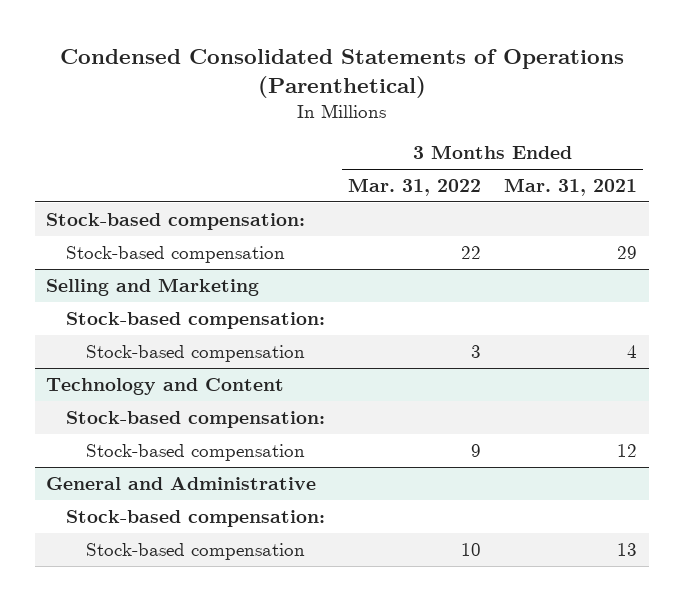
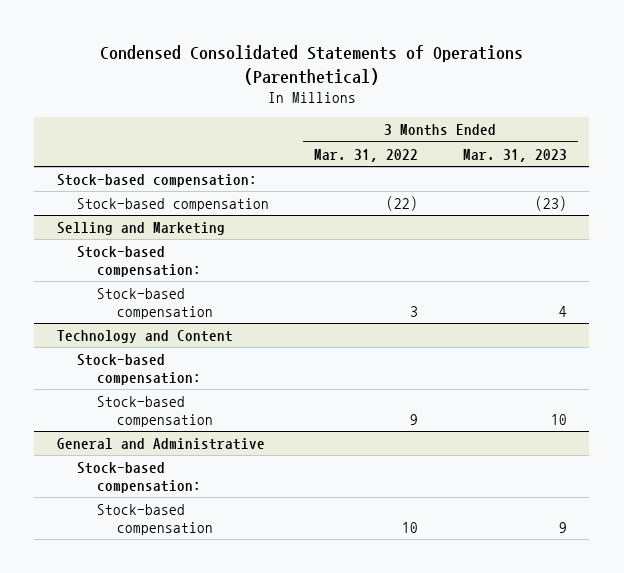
- | 3 Months Ended Mar. 31, 2022 | 3 Months Ended Mar. 31, 2021
+ | 3 Months Ended Mar. 31, 2022 | 3 Months Ended Mar. 31, 2023
- Stock-based compensation | 22 | 29
+ Stock-based compensation | (22) | (23)

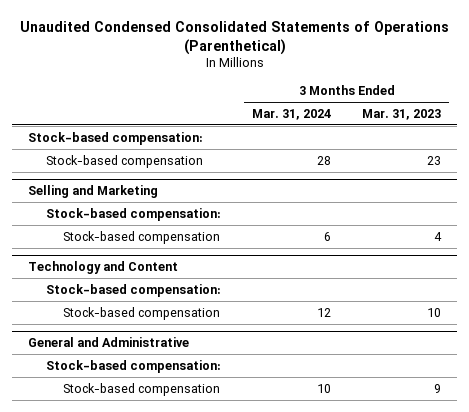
- Condensed Consolidated Statements of Operations (Parenthetical)
+ Unaudited Condensed Consolidated Statements of Operations (Parenthetical)
- | 3 Months Ended Mar. 31, 2022 | 3 Months Ended Mar. 31, 2023
+ | 3 Months Ended Mar. 31, 2024 | 3 Months Ended Mar. 31, 2023
- Stock-based compensation | (22) | (23)
+ Stock-based compensation | 28 | 23

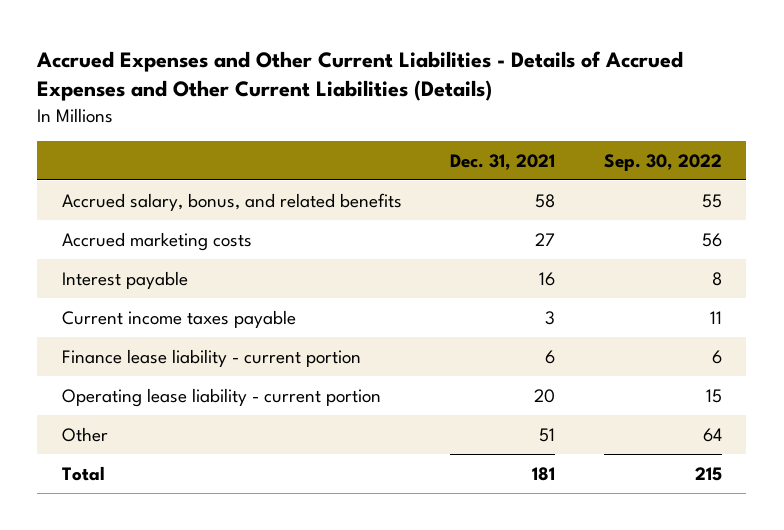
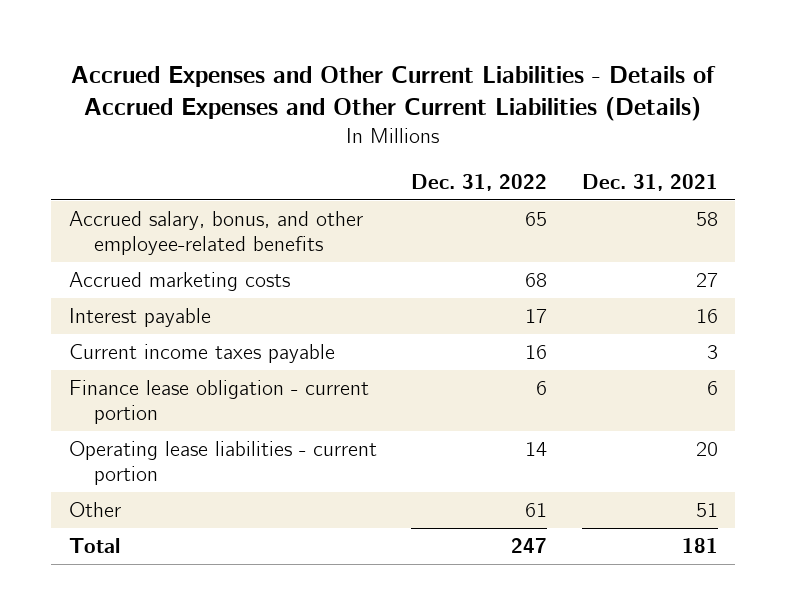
- | Dec. 31, 2021 | Sep. 30, 2022
+ | Dec. 31, 2022 | Dec. 31, 2021
- Accrued salary, bonus, and related benefits | 58 | 55
+ Accrued salary, bonus, and other employee-related benefits | 65 | 58
- Finance lease liability - current portion | 6 | 6
- Operating lease liability - current portion | 20 | 15
+ Finance lease obligation - current portion | 6 | 6
+ Operating lease liabilities - current portion | 14 | 20

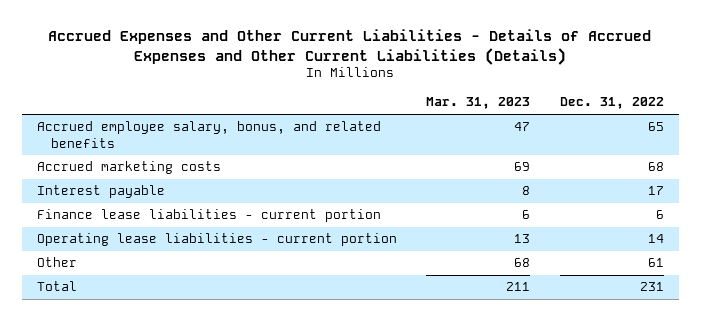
- | Dec. 31, 2022 | Dec. 31, 2021
+ | Mar. 31, 2023 | Dec. 31, 2022
- Accrued salary, bonus, and other employee-related benefits | 65 | 58
+ Accrued employee salary, bonus, and related benefits | 47 | 65
- Current income taxes payable | 16 | 3
- Finance lease obligation - current portion | 6 | 6
+ Finance lease liabilities - current portion | 6 | 6
- Total | 247 | 181
+ Total | 211 | 231

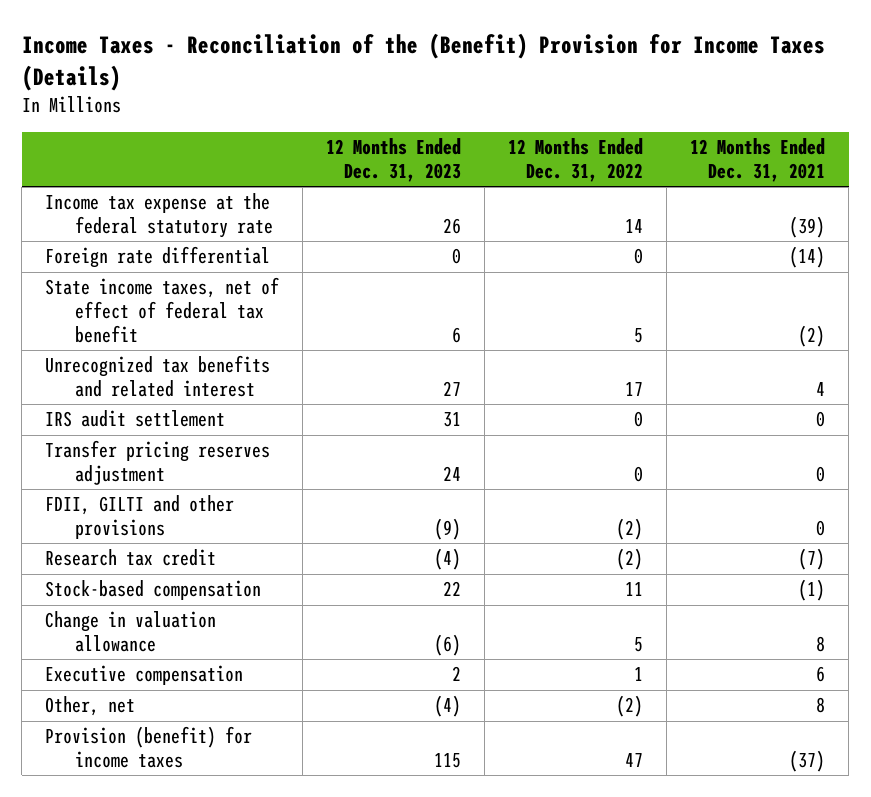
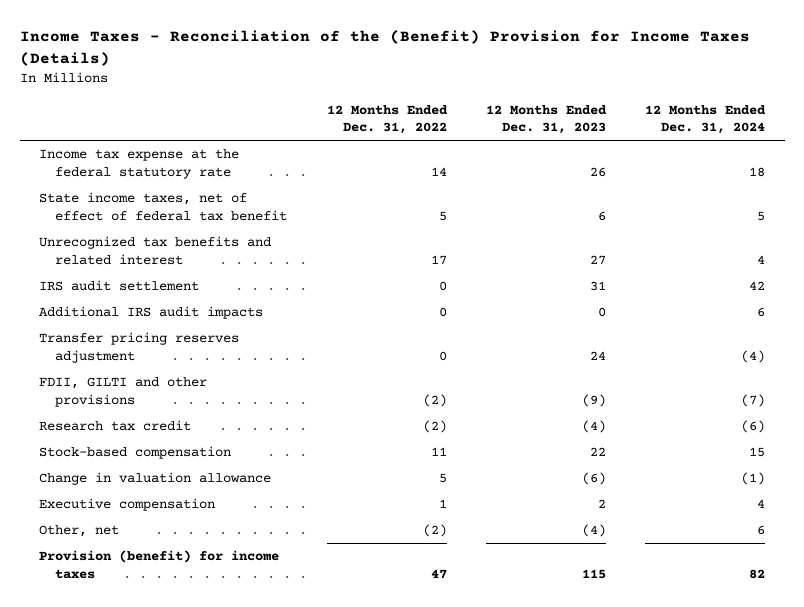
- | 12 Months Ended Dec. 31, 2023 | 12 Months Ended Dec. 31, 2022 | 12 Months Ended Dec. 31, 2021
+ | 12 Months Ended Dec. 31, 2022 | 12 Months Ended Dec. 31, 2023 | 12 Months Ended Dec. 31, 2024
- Foreign rate differential | 0 | 0 | (14)
+ Additional IRS audit impacts | 0 | 0 | 6

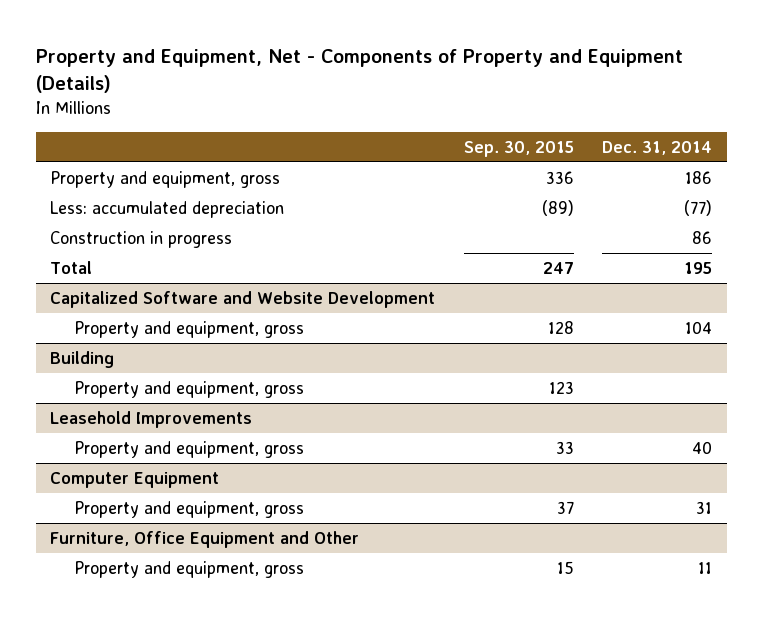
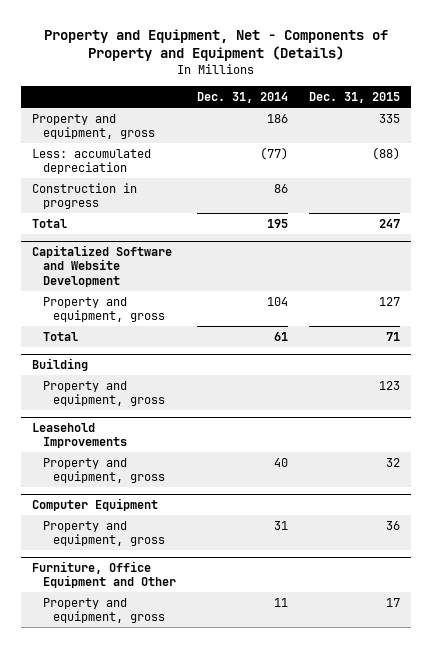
- | Sep. 30, 2015 | Dec. 31, 2014
+ | Dec. 31, 2014 | Dec. 31, 2015
@ Capitalized Software and Website Development
+ Total | 61 | 71

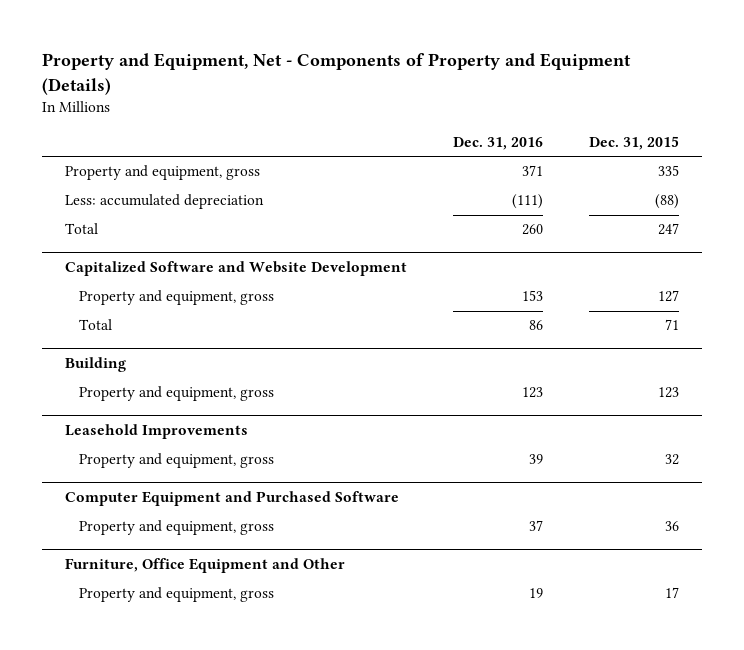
- | Dec. 31, 2014 | Dec. 31, 2015
+ | Dec. 31, 2016 | Dec. 31, 2015
- Construction in progress | 86 |
- Computer Equipment
+ Computer Equipment and Purchased Software

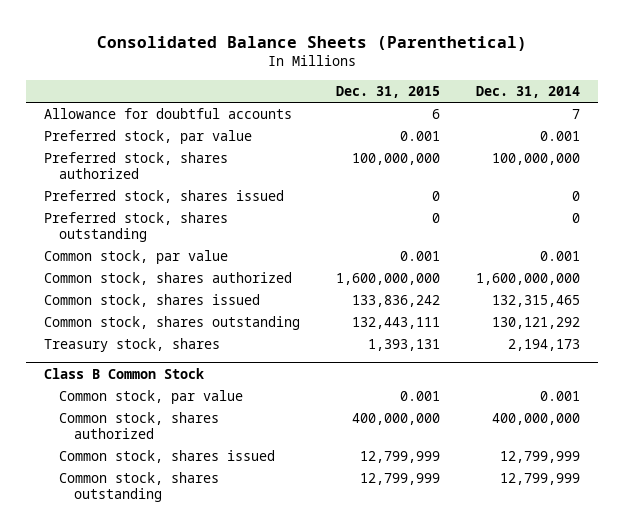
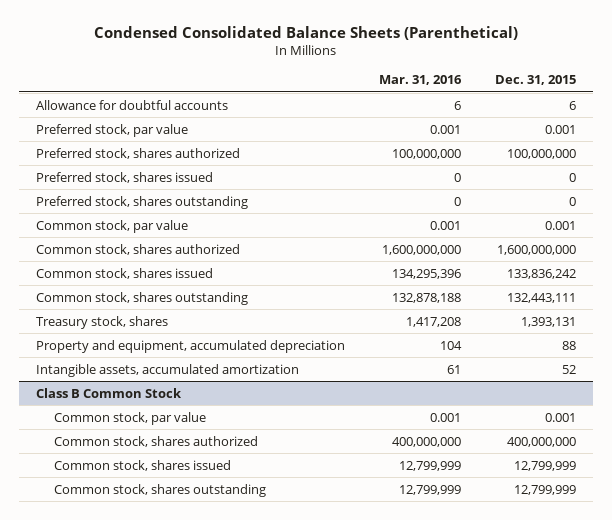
- Consolidated Balance Sheets (Parenthetical)
+ Condensed Consolidated Balance Sheets (Parenthetical)
- | Dec. 31, 2015 | Dec. 31, 2014
+ | Mar. 31, 2016 | Dec. 31, 2015
+ Property and equipment, accumulated depreciation | 104 | 88
+ Intangible assets, accumulated amortization | 61 | 52

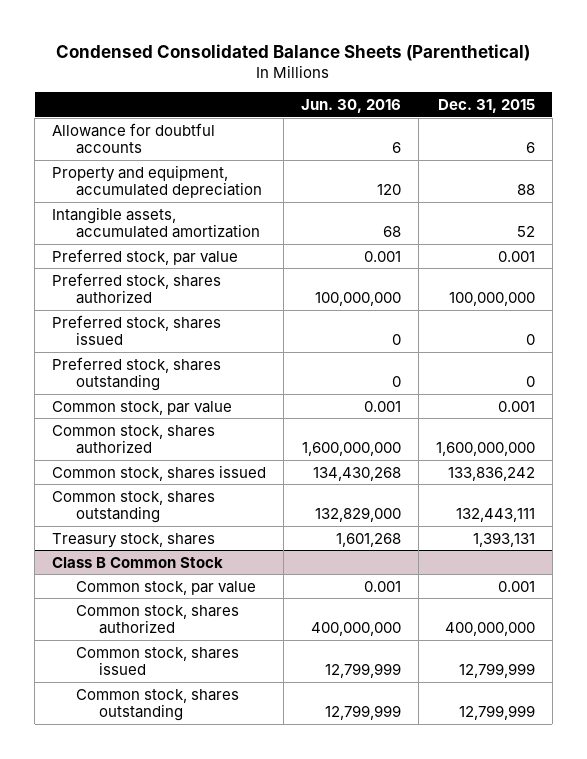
- | Mar. 31, 2016 | Dec. 31, 2015
+ | Jun. 30, 2016 | Dec. 31, 2015
moved up: Property and equipment, accumulated depreciation | 120 | 88
moved up: Intangible assets, accumulated amortization | 68 | 52

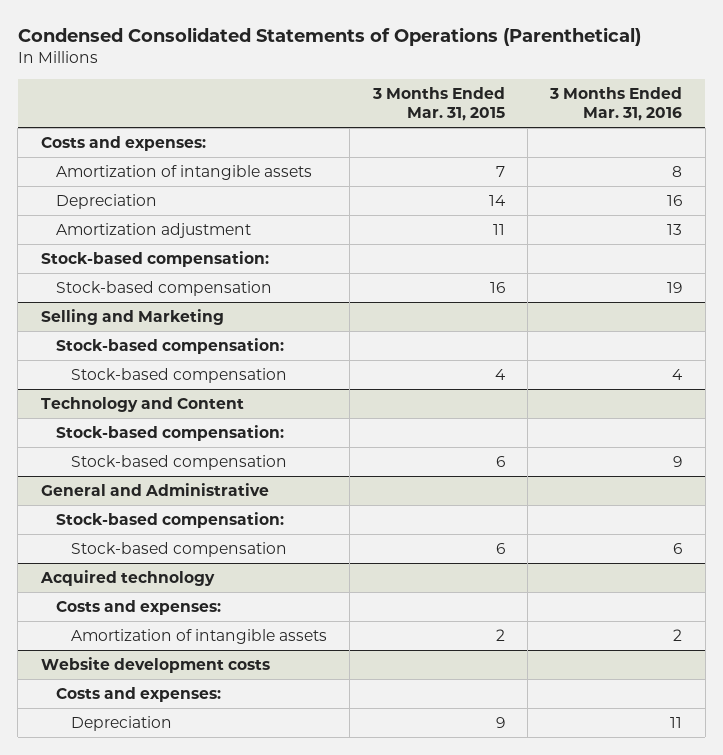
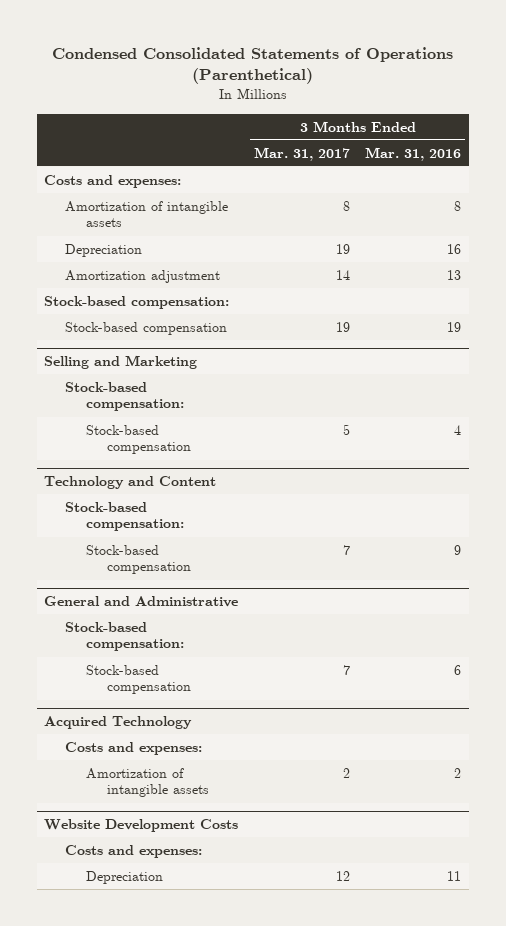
- | 3 Months Ended Mar. 31, 2015 | 3 Months Ended Mar. 31, 2016
+ | 3 Months Ended Mar. 31, 2017 | 3 Months Ended Mar. 31, 2016
- Acquired technology
+ Acquired Technology
- Website development costs
+ Website Development Costs

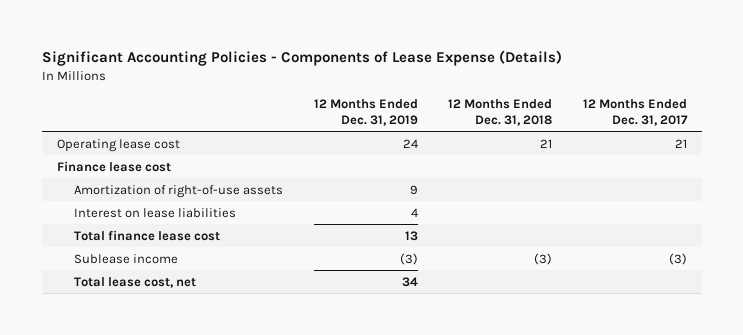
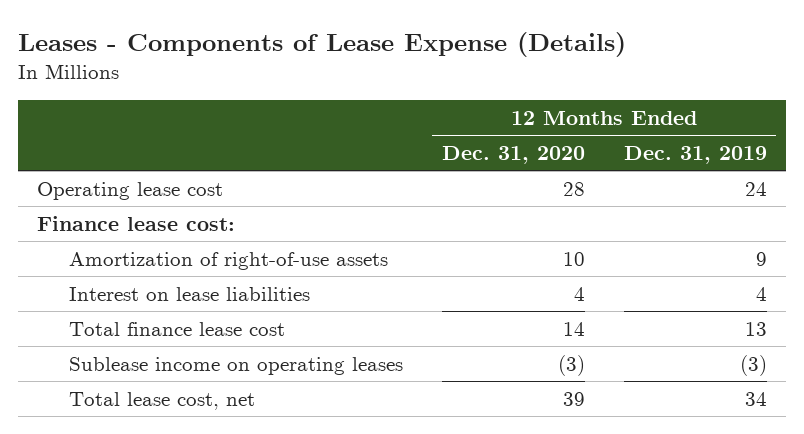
- Significant Accounting Policies - Components of Lease Expense (Details)
+ Leases - Components of Lease Expense (Details)
- | 12 Months Ended Dec. 31, 2019 | 12 Months Ended Dec. 31, 2018 | 12 Months Ended Dec. 31, 2017
+ | 12 Months Ended Dec. 31, 2020 | 12 Months Ended Dec. 31, 2019
- Finance lease cost
+ Finance lease cost:
- Sublease income | (3) | (3) | (3)
+ Sublease income on operating leases | (3) | (3)

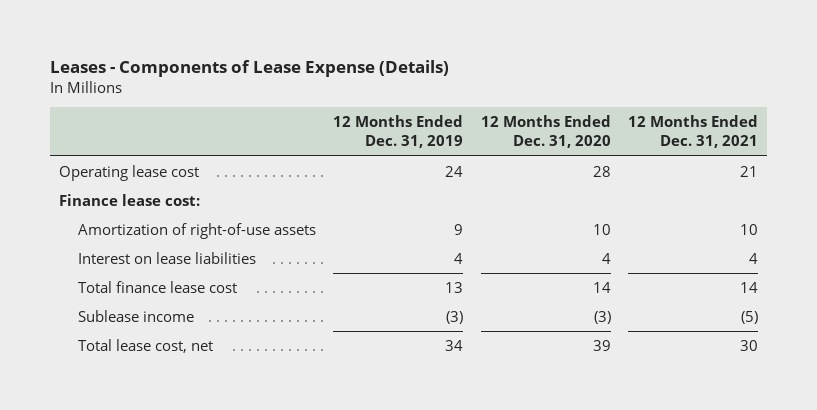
- | 12 Months Ended Dec. 31, 2020 | 12 Months Ended Dec. 31, 2019
+ | 12 Months Ended Dec. 31, 2019 | 12 Months Ended Dec. 31, 2020 | 12 Months Ended Dec. 31, 2021
- Sublease income on operating leases | (3) | (3)
+ Sublease income | (3) | (3) | (5)

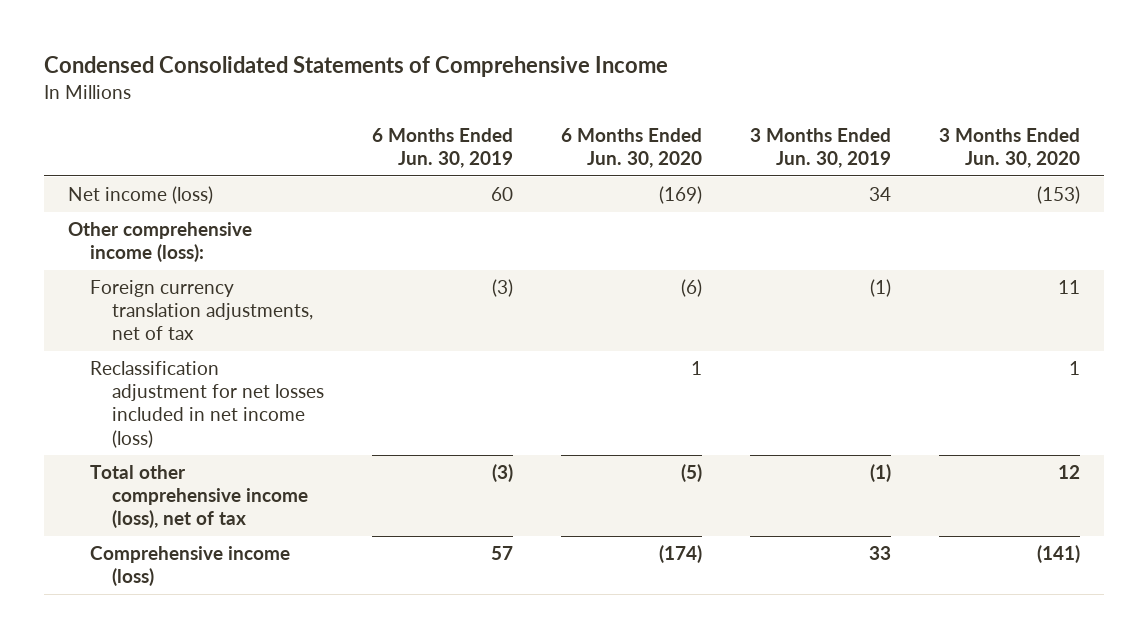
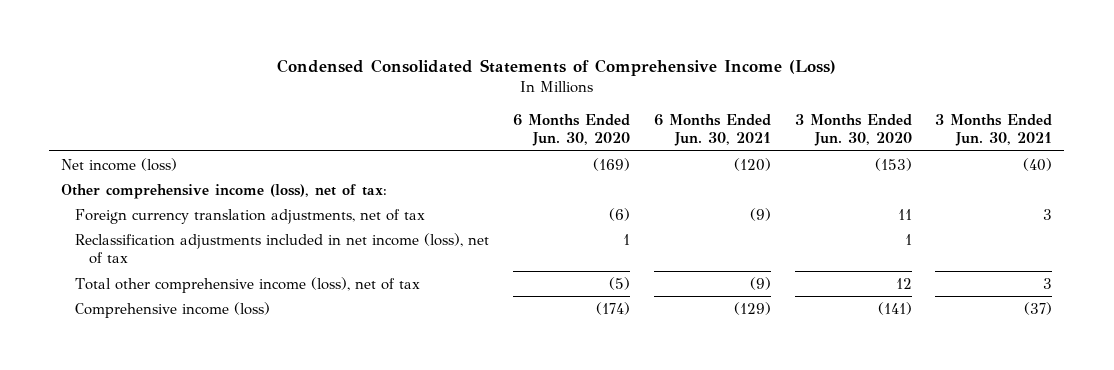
- Condensed Consolidated Statements of Comprehensive Income
+ Condensed Consolidated Statements of Comprehensive Income (Loss)
- | 6 Months Ended Jun. 30, 2019 | 6 Months Ended Jun. 30, 2020 | 3 Months Ended Jun. 30, 2019 | 3 Months Ended Jun. 30, 2020
+ | 6 Months Ended Jun. 30, 2020 | 6 Months Ended Jun. 30, 2021 | 3 Months Ended Jun. 30, 2020 | 3 Months Ended Jun. 30, 2021
- Other comprehensive income (loss):
+ Other comprehensive income (loss), net of tax:
- Reclassification adjustment for net losses included in net income (loss) | | 1 | | 1
+ Reclassification adjustments included in net income (loss), net of tax | 1 | | 1 |

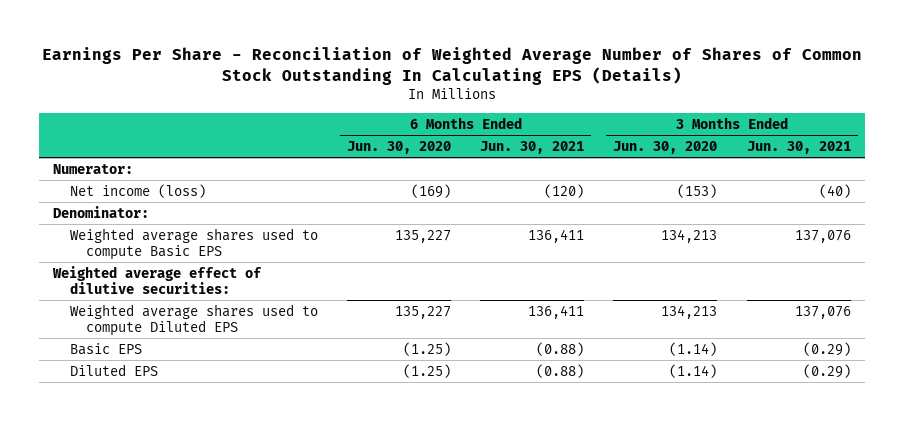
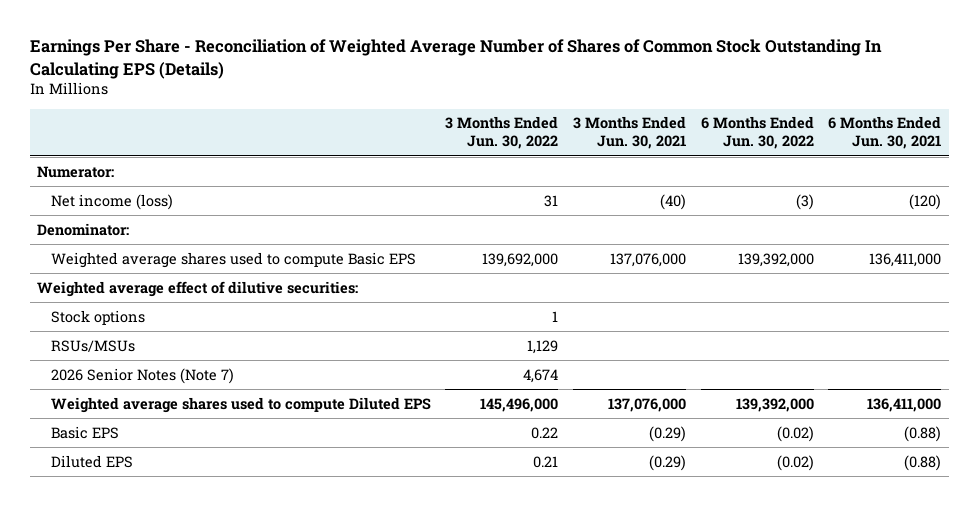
- | 6 Months Ended Jun. 30, 2020 | 6 Months Ended Jun. 30, 2021 | 3 Months Ended Jun. 30, 2020 | 3 Months Ended Jun. 30, 2021
+ | 3 Months Ended Jun. 30, 2022 | 3 Months Ended Jun. 30, 2021 | 6 Months Ended Jun. 30, 2022 | 6 Months Ended Jun. 30, 2021
- Weighted average shares used to compute Basic EPS | 135,227 | 136,411 | 134,213 | 137,076
+ Weighted average shares used to compute Basic EPS | 139,692,000 | 137,076,000 | 139,392,000 | 136,411,000
- Weighted average shares used to compute Diluted EPS | 135,227 | 136,411 | 134,213 | 137,076
+ Stock options | 1 | | |
+ RSUs/MSUs | 1,129 | | |
+ 2026 Senior Notes (Note 7) | 4,674 | | |
+ Weighted average shares used to compute Diluted EPS | 145,496,000 | 137,076,000 | 139,392,000 | 136,411,000

